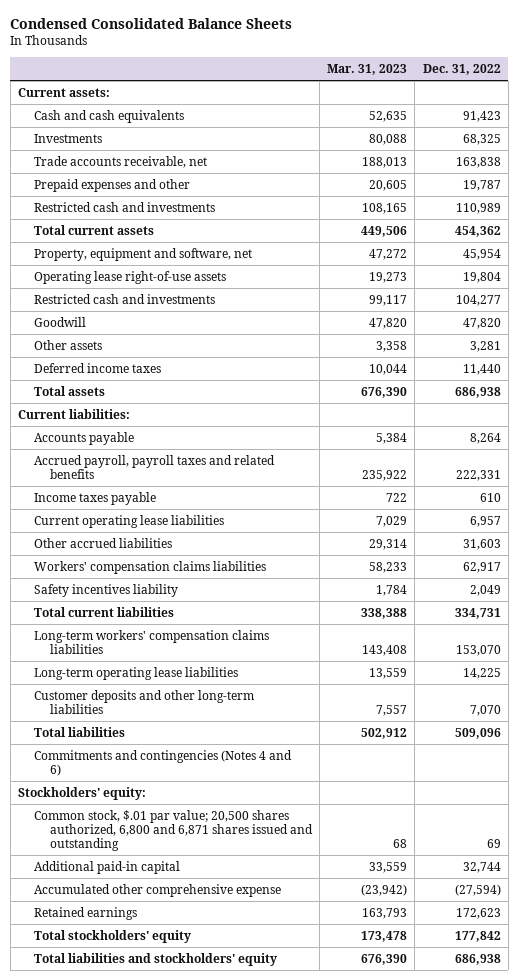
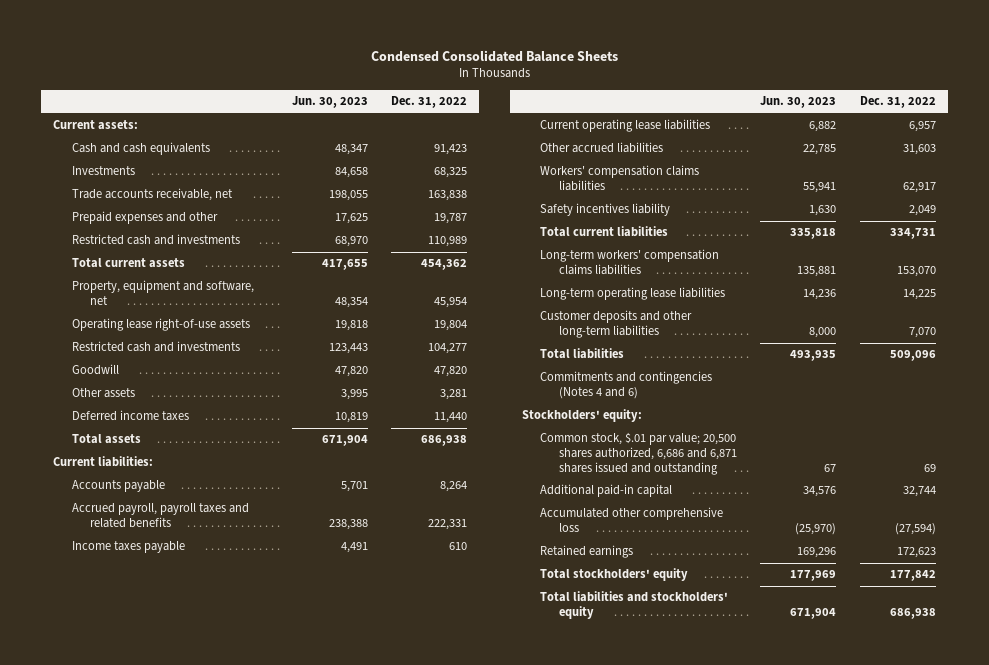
- | Mar. 31, 2023 | Dec. 31, 2022
+ | Jun. 30, 2023 | Dec. 31, 2022
- Common stock, $.01 par value; 20,500 shares authorized, 6,800 and 6,871 shares issued and outstanding | 68 | 69
+ Common stock, $.01 par value; 20,500 shares authorized, 6,686 and 6,871 shares issued and outstanding | 67 | 69
- Accumulated other comprehensive expense | (23,942) | (27,594)
+ Accumulated other comprehensive loss | (25,970) | (27,594)

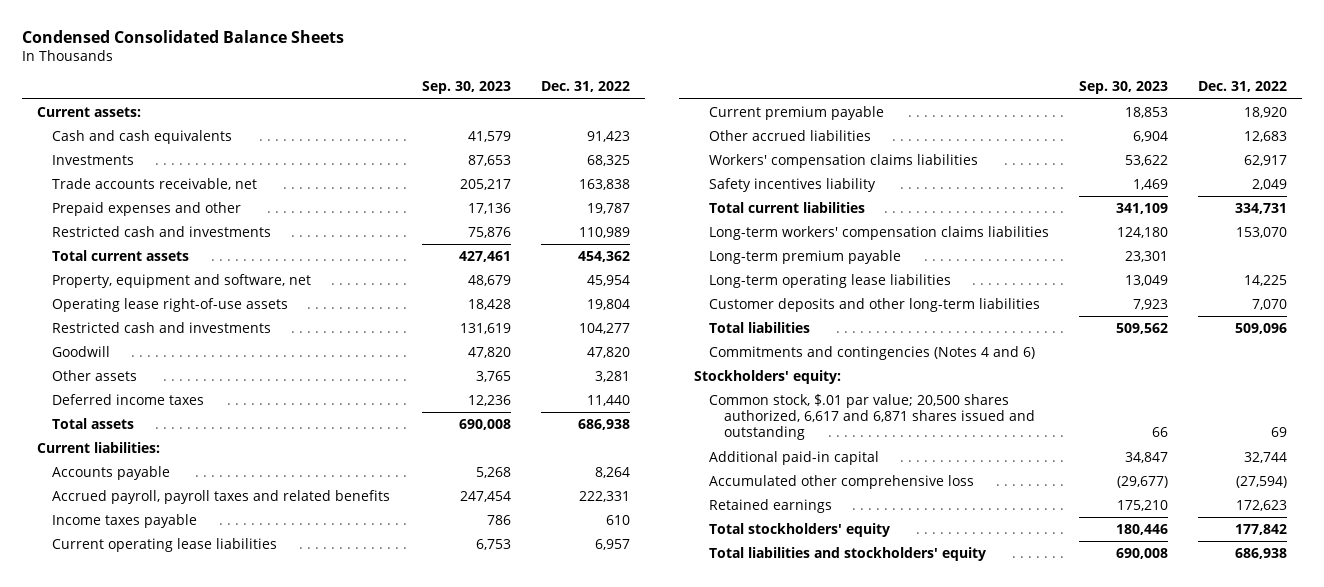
- | Jun. 30, 2023 | Dec. 31, 2022
+ | Sep. 30, 2023 | Dec. 31, 2022
- Other accrued liabilities | 22,785 | 31,603
+ Current premium payable | 18,853 | 18,920
+ Other accrued liabilities | 6,904 | 12,683
+ Long-term premium payable | 23,301 |
- Common stock, $.01 par value; 20,500 shares authorized, 6,686 and 6,871 shares issued and outstanding | 67 | 69
+ Common stock, $.01 par value; 20,500 shares authorized, 6,617 and 6,871 shares issued and outstanding | 66 | 69

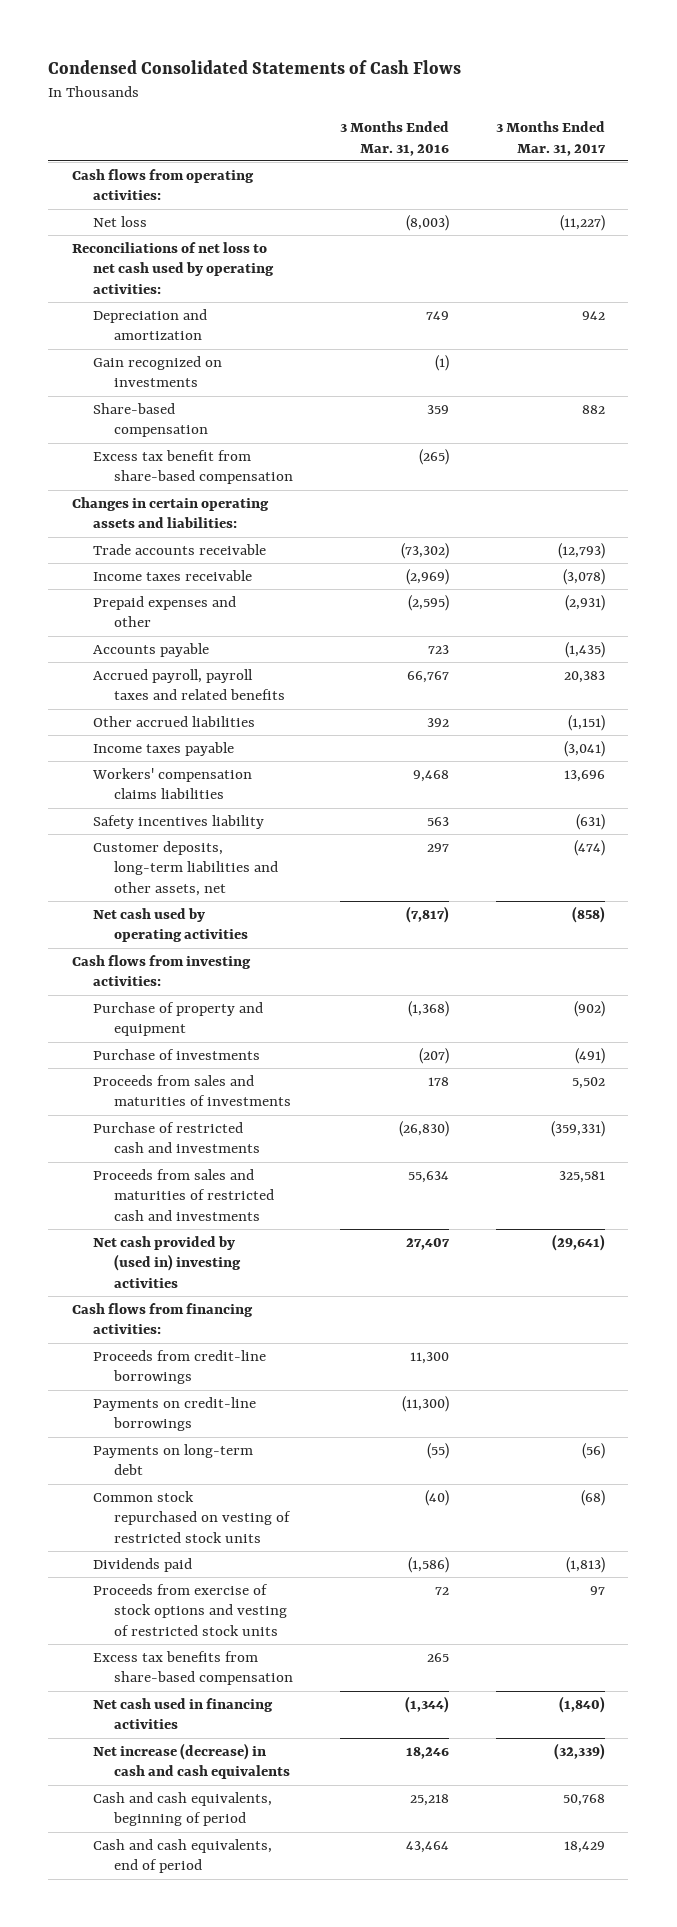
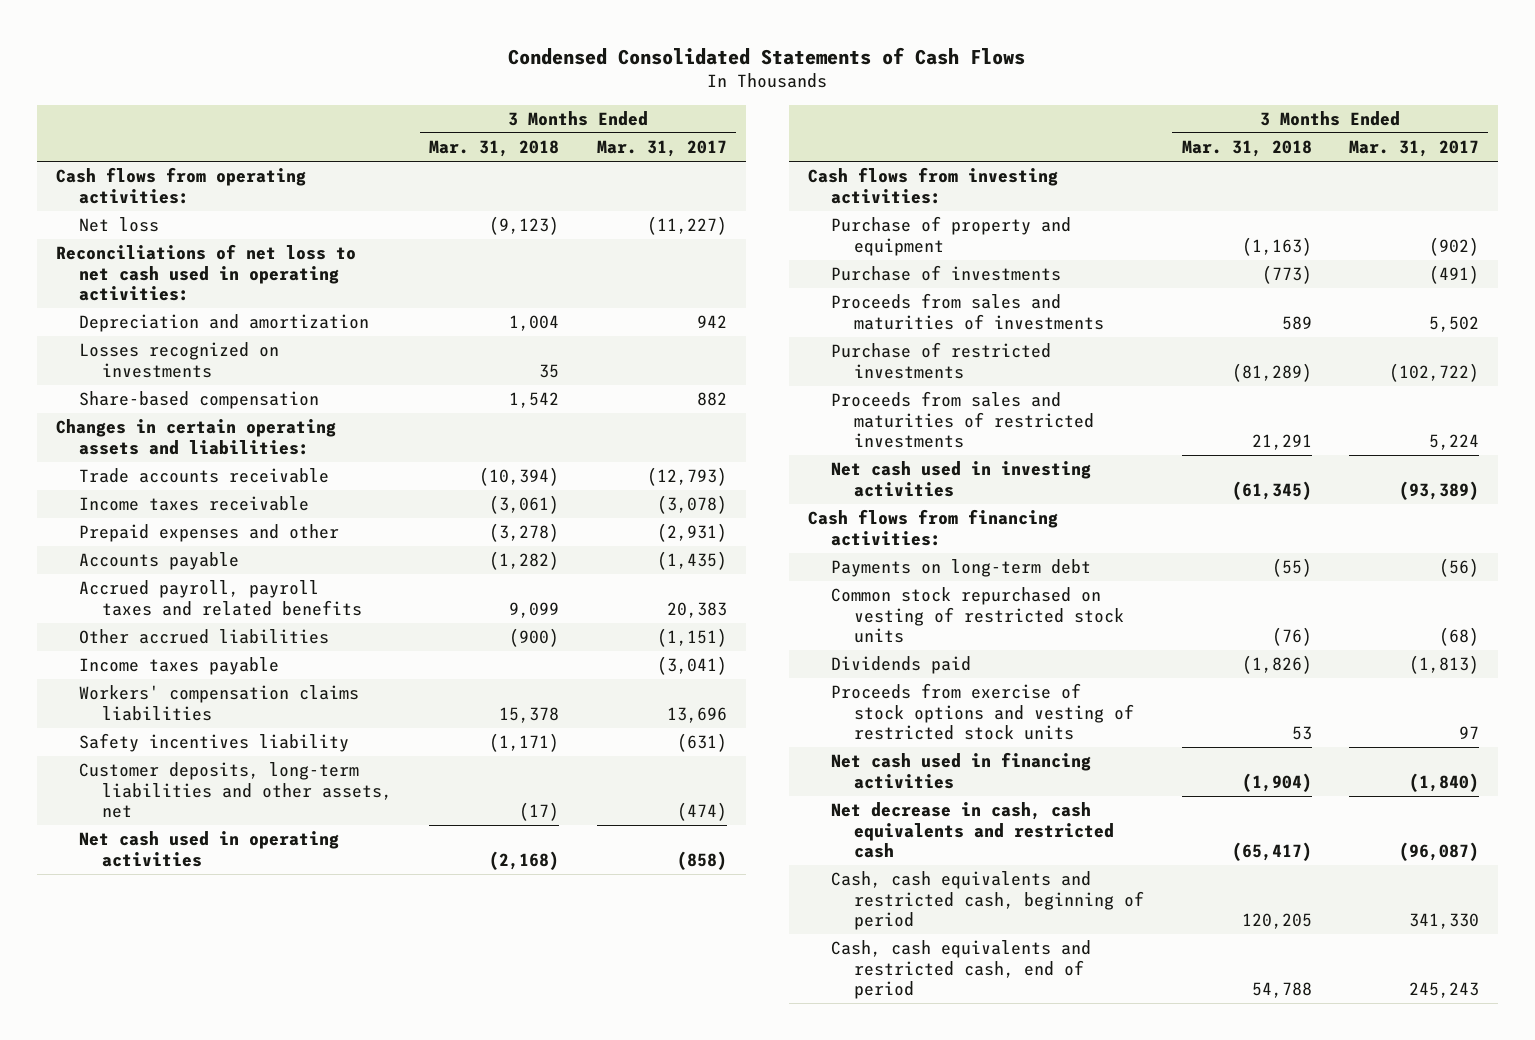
- | 3 Months Ended Mar. 31, 2016 | 3 Months Ended Mar. 31, 2017
+ | 3 Months Ended Mar. 31, 2018 | 3 Months Ended Mar. 31, 2017
- Reconciliations of net loss to net cash used by operating activities:
+ Reconciliations of net loss to net cash used in operating activities:
- Gain recognized on investments | (1) |
+ Losses recognized on investments | 35 |
- Excess tax benefit from share-based compensation | (265) |
- Net cash used by operating activities | (7,817) | (858)
+ Net cash used in operating activities | (2,168) | (858)
- Purchase of restricted cash and investments | (26,830) | (359,331)
- Proceeds from sales and maturities of restricted cash and investments | 55,634 | 325,581
- Net cash provided by (used in) investing activities | 27,407 | (29,641)
+ Purchase of restricted investments | (81,289) | (102,722)
+ Proceeds from sales and maturities of restricted investments | 21,291 | 5,224
+ Net cash used in investing activities | (61,345) | (93,389)
- Proceeds from credit-line borrowings | 11,300 |
- Payments on credit-line borrowings | (11,300) |
- Excess tax benefits from share-based compensation | 265 |
- Net increase (decrease) in cash and cash equivalents | 18,246 | (32,339)
- Cash and cash equivalents, beginning of period | 25,218 | 50,768
- Cash and cash equivalents, end of period | 43,464 | 18,429
+ Net decrease in cash, cash equivalents and restricted cash | (65,417) | (96,087)
+ Cash, cash equivalents and restricted cash, beginning of period | 120,205 | 341,330
+ Cash, cash equivalents and restricted cash, end of period | 54,788 | 245,243

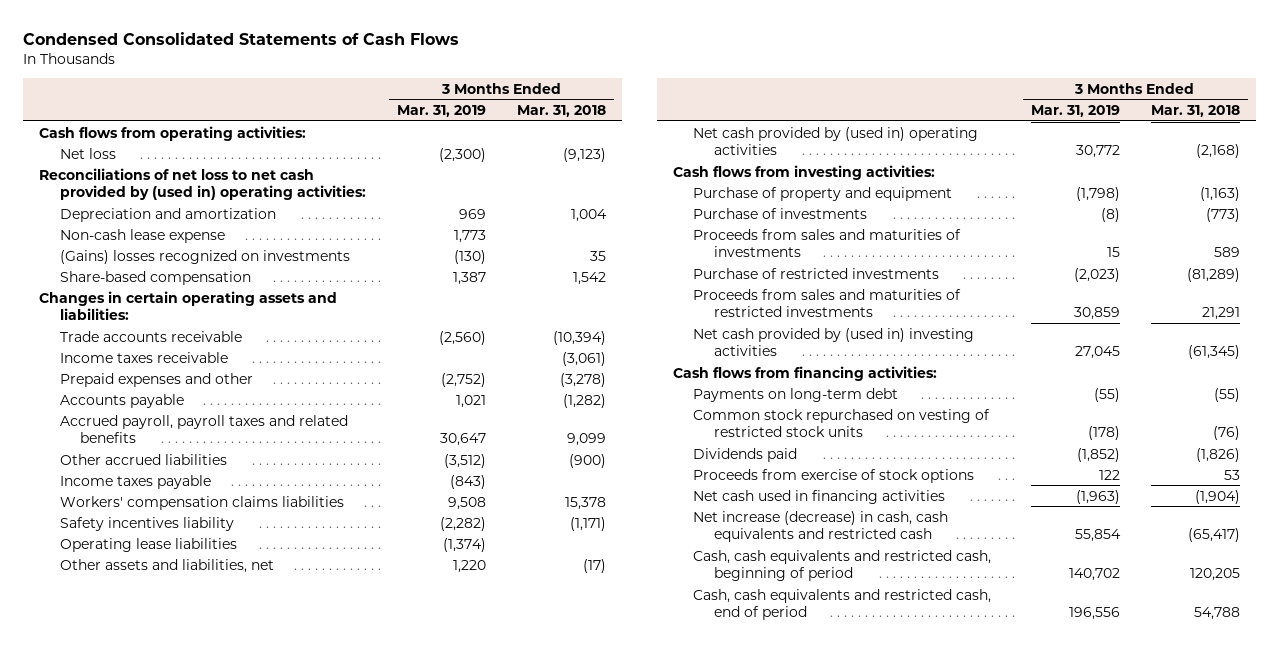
- | 3 Months Ended Mar. 31, 2018 | 3 Months Ended Mar. 31, 2017
+ | 3 Months Ended Mar. 31, 2019 | 3 Months Ended Mar. 31, 2018
- Reconciliations of net loss to net cash used in operating activities:
+ Reconciliations of net loss to net cash provided by (used in) operating activities:
- Losses recognized on investments | 35 |
+ Non-cash lease expense | 1,773 |
+ (Gains) losses recognized on investments | (130) | 35
- Customer deposits, long-term liabilities and other assets, net | (17) | (474)
- Net cash used in operating activities | (2,168) | (858)
+ Operating lease liabilities | (1,374) |
+ Other assets and liabilities, net | 1,220 | (17)
+ Net cash provided by (used in) operating activities | 30,772 | (2,168)
- Net cash used in investing activities | (61,345) | (93,389)
+ Net cash provided by (used in) investing activities | 27,045 | (61,345)
- Proceeds from exercise of stock options and vesting of restricted stock units | 53 | 97
+ Proceeds from exercise of stock options | 122 | 53
- Net decrease in cash, cash equivalents and restricted cash | (65,417) | (96,087)
+ Net increase (decrease) in cash, cash equivalents and restricted cash | 55,854 | (65,417)

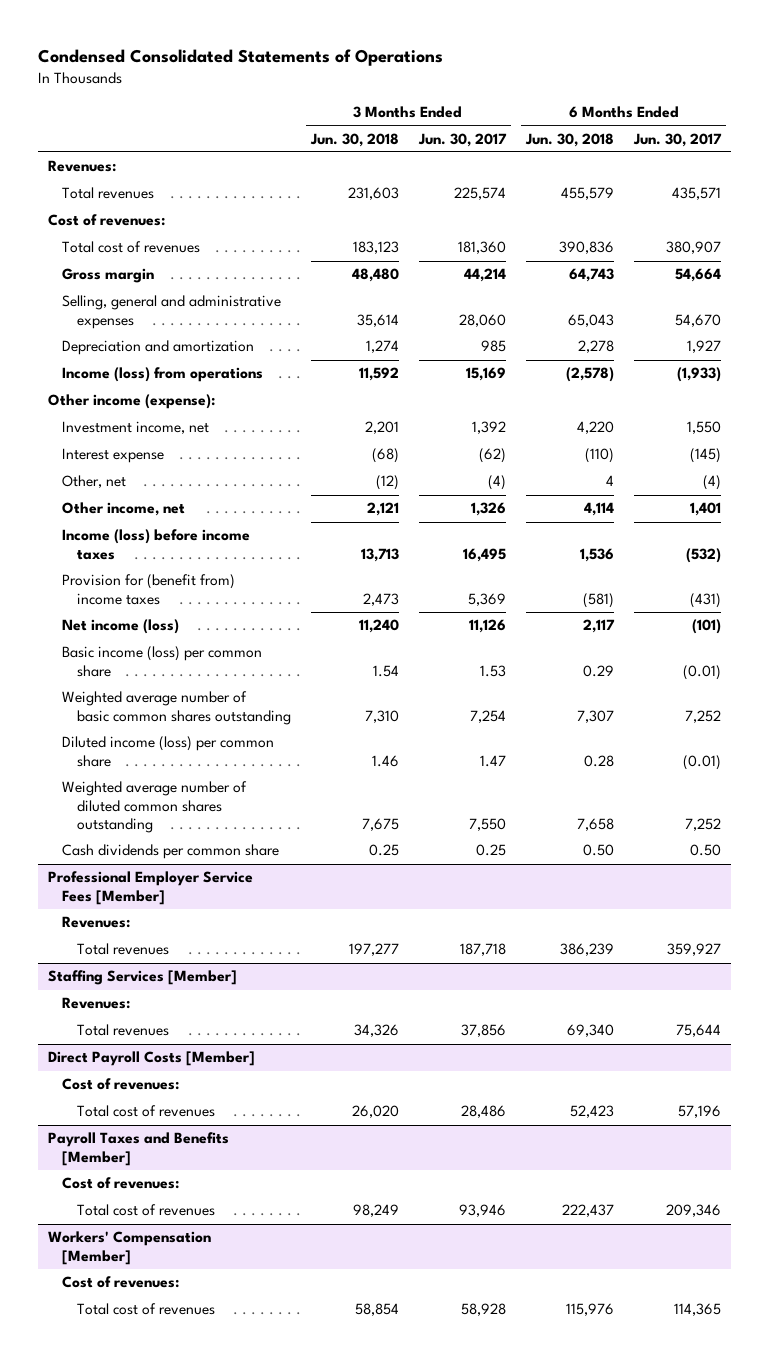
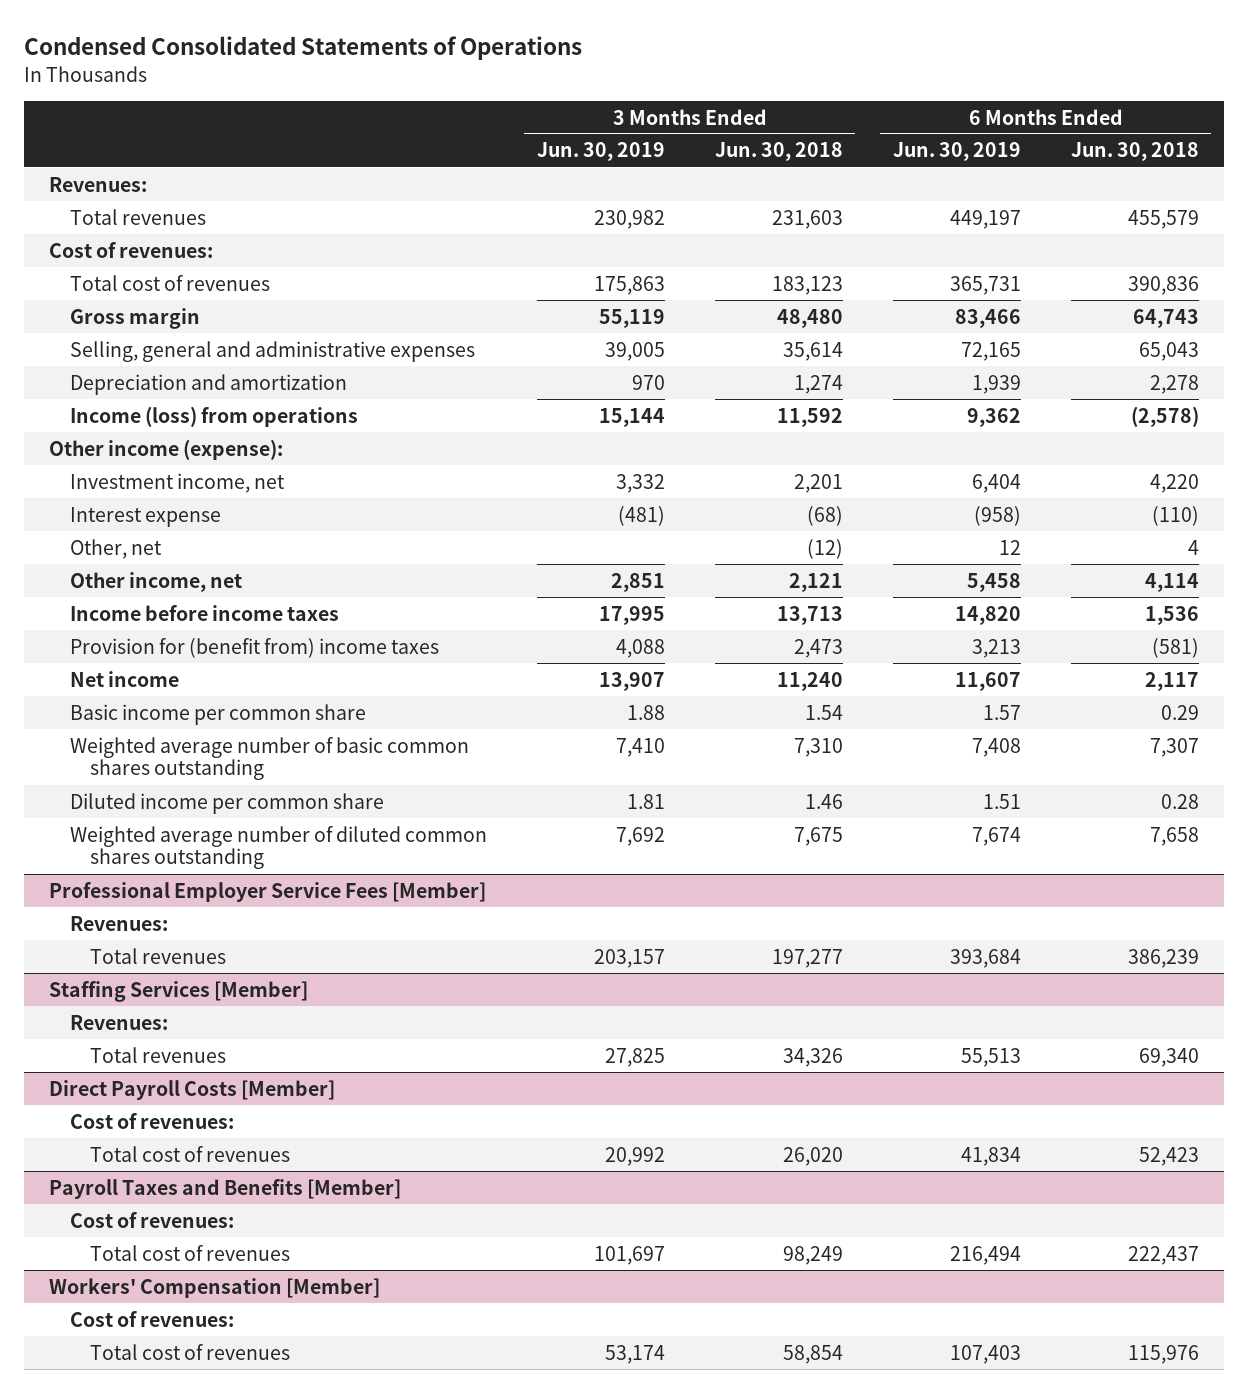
- | 3 Months Ended Jun. 30, 2018 | 3 Months Ended Jun. 30, 2017 | 6 Months Ended Jun. 30, 2018 | 6 Months Ended Jun. 30, 2017
+ | 3 Months Ended Jun. 30, 2019 | 3 Months Ended Jun. 30, 2018 | 6 Months Ended Jun. 30, 2019 | 6 Months Ended Jun. 30, 2018
- Income (loss) before income taxes | 13,713 | 16,495 | 1,536 | (532)
+ Income before income taxes | 17,995 | 13,713 | 14,820 | 1,536
- Net income (loss) | 11,240 | 11,126 | 2,117 | (101)
- Basic income (loss) per common share | 1.54 | 1.53 | 0.29 | (0.01)
+ Net income | 13,907 | 11,240 | 11,607 | 2,117
+ Basic income per common share | 1.88 | 1.54 | 1.57 | 0.29
- Diluted income (loss) per common share | 1.46 | 1.47 | 0.28 | (0.01)
+ Diluted income per common share | 1.81 | 1.46 | 1.51 | 0.28
- Cash dividends per common share | 0.25 | 0.25 | 0.50 | 0.50

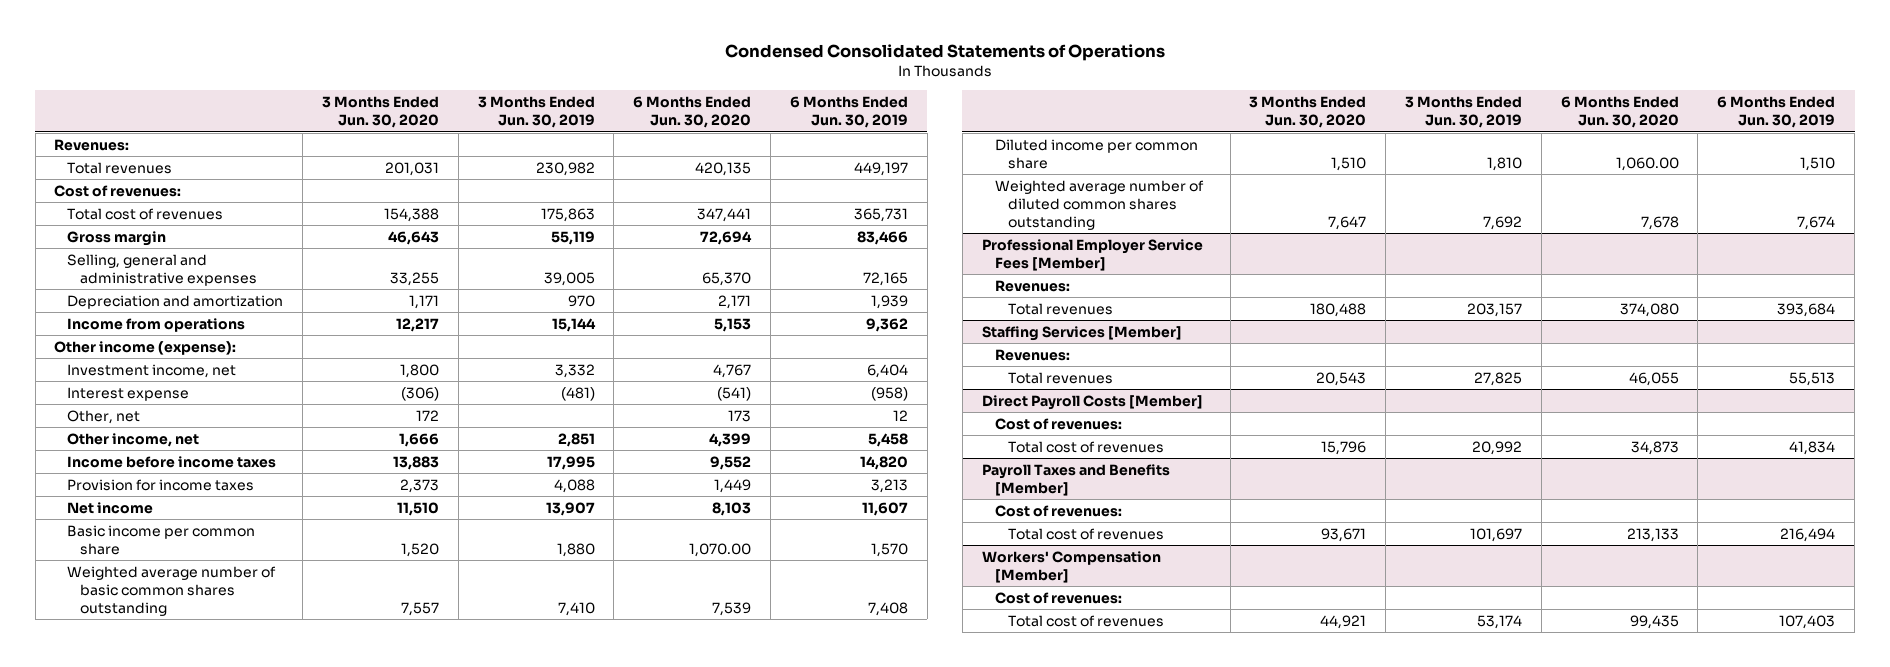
- | 3 Months Ended Jun. 30, 2019 | 3 Months Ended Jun. 30, 2018 | 6 Months Ended Jun. 30, 2019 | 6 Months Ended Jun. 30, 2018
+ | 3 Months Ended Jun. 30, 2020 | 3 Months Ended Jun. 30, 2019 | 6 Months Ended Jun. 30, 2020 | 6 Months Ended Jun. 30, 2019
- Income (loss) from operations | 15,144 | 11,592 | 9,362 | (2,578)
+ Income from operations | 12,217 | 15,144 | 5,153 | 9,362
- Provision for (benefit from) income taxes | 4,088 | 2,473 | 3,213 | (581)
+ Provision for income taxes | 2,373 | 4,088 | 1,449 | 3,213
- Basic income per common share | 1.88 | 1.54 | 1.57 | 0.29
+ Basic income per common share | 1,520 | 1,880 | 1,070.00 | 1,570
- Diluted income per common share | 1.81 | 1.46 | 1.51 | 0.28
+ Diluted income per common share | 1,510 | 1,810 | 1,060.00 | 1,510

